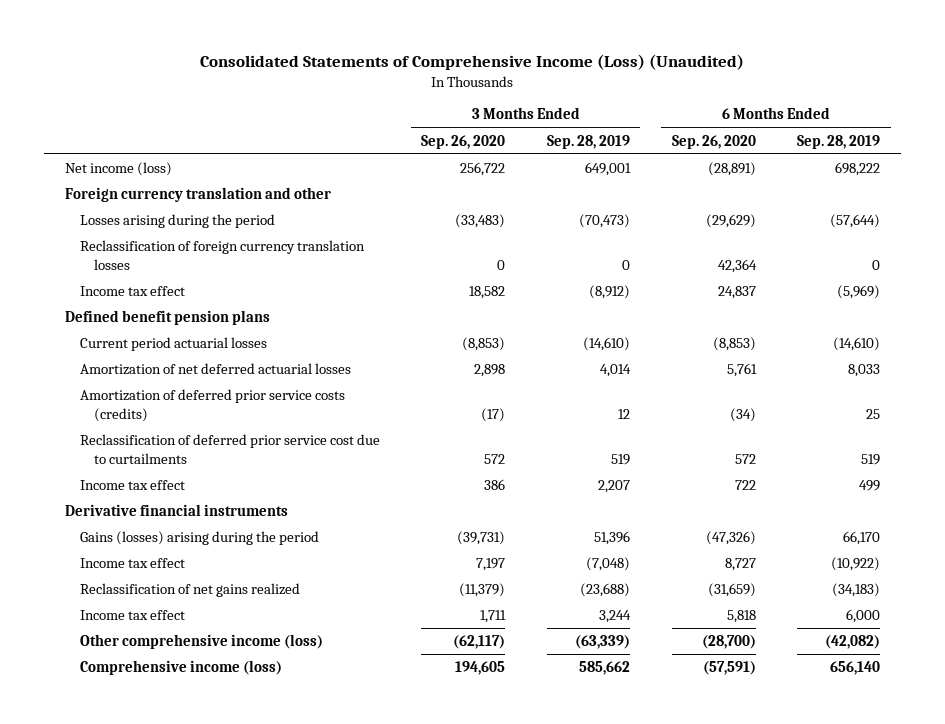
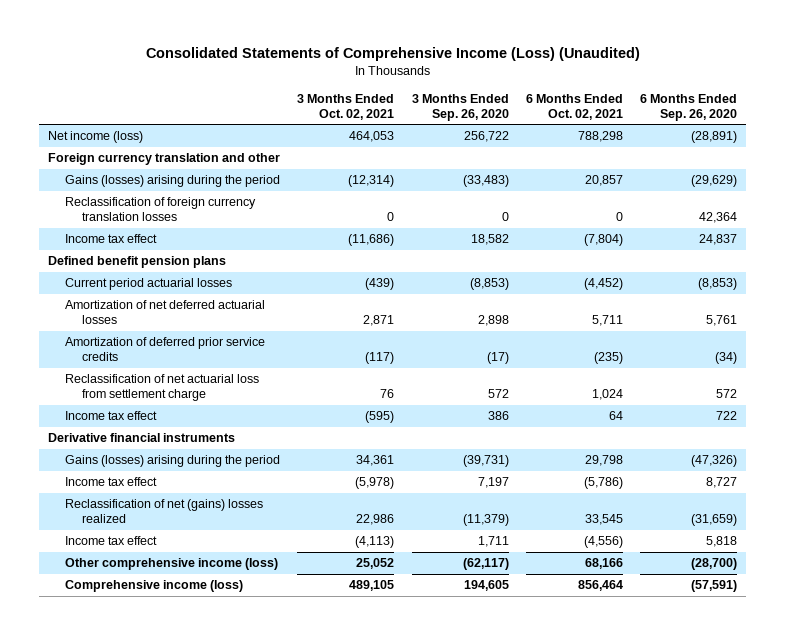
- | 3 Months Ended Sep. 26, 2020 | 3 Months Ended Sep. 28, 2019 | 6 Months Ended Sep. 26, 2020 | 6 Months Ended Sep. 28, 2019
+ | 3 Months Ended Oct. 02, 2021 | 3 Months Ended Sep. 26, 2020 | 6 Months Ended Oct. 02, 2021 | 6 Months Ended Sep. 26, 2020
- Losses arising during the period | (33,483) | (70,473) | (29,629) | (57,644)
+ Gains (losses) arising during the period | (12,314) | (33,483) | 20,857 | (29,629)
- Amortization of deferred prior service costs (credits) | (17) | 12 | (34) | 25
- Reclassification of deferred prior service cost due to curtailments | 572 | 519 | 572 | 519
+ Amortization of deferred prior service credits | (117) | (17) | (235) | (34)
+ Reclassification of net actuarial loss from settlement charge | 76 | 572 | 1,024 | 572
- Reclassification of net gains realized | (11,379) | (23,688) | (31,659) | (34,183)
+ Reclassification of net (gains) losses realized | 22,986 | (11,379) | 33,545 | (31,659)

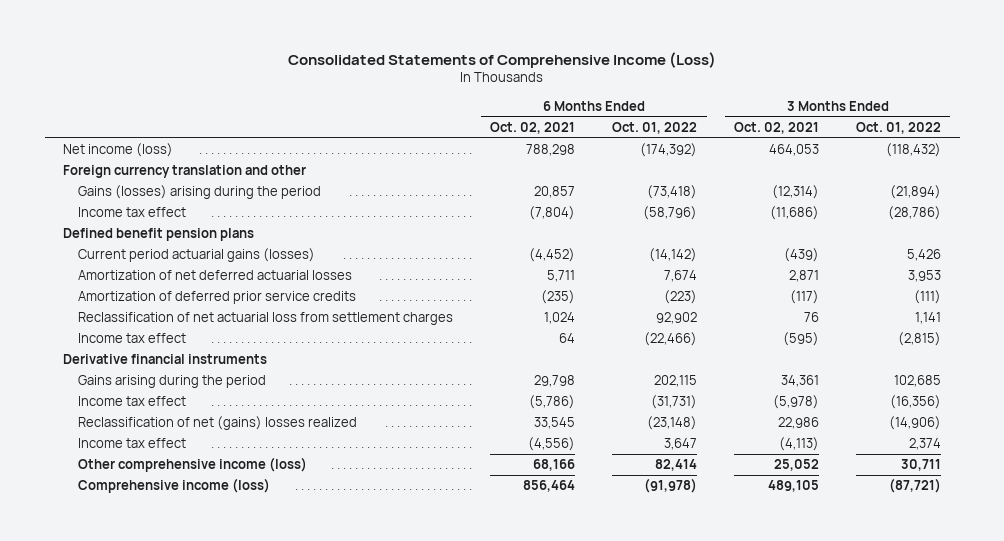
- Consolidated Statements of Comprehensive Income (Loss) (Unaudited)
+ Consolidated Statements of Comprehensive Income (Loss)
- | 3 Months Ended Oct. 02, 2021 | 3 Months Ended Sep. 26, 2020 | 6 Months Ended Oct. 02, 2021 | 6 Months Ended Sep. 26, 2020
+ | 6 Months Ended Oct. 02, 2021 | 6 Months Ended Oct. 01, 2022 | 3 Months Ended Oct. 02, 2021 | 3 Months Ended Oct. 01, 2022
- Reclassification of foreign currency translation losses | 0 | 0 | 0 | 42,364
- Current period actuarial losses | (439) | (8,853) | (4,452) | (8,853)
+ Current period actuarial gains (losses) | (4,452) | (14,142) | (439) | 5,426
- Reclassification of net actuarial loss from settlement charge | 76 | 572 | 1,024 | 572
+ Reclassification of net actuarial loss from settlement charges | 1,024 | 92,902 | 76 | 1,141
- Gains (losses) arising during the period | 34,361 | (39,731) | 29,798 | (47,326)
+ Gains arising during the period | 29,798 | 202,115 | 34,361 | 102,685

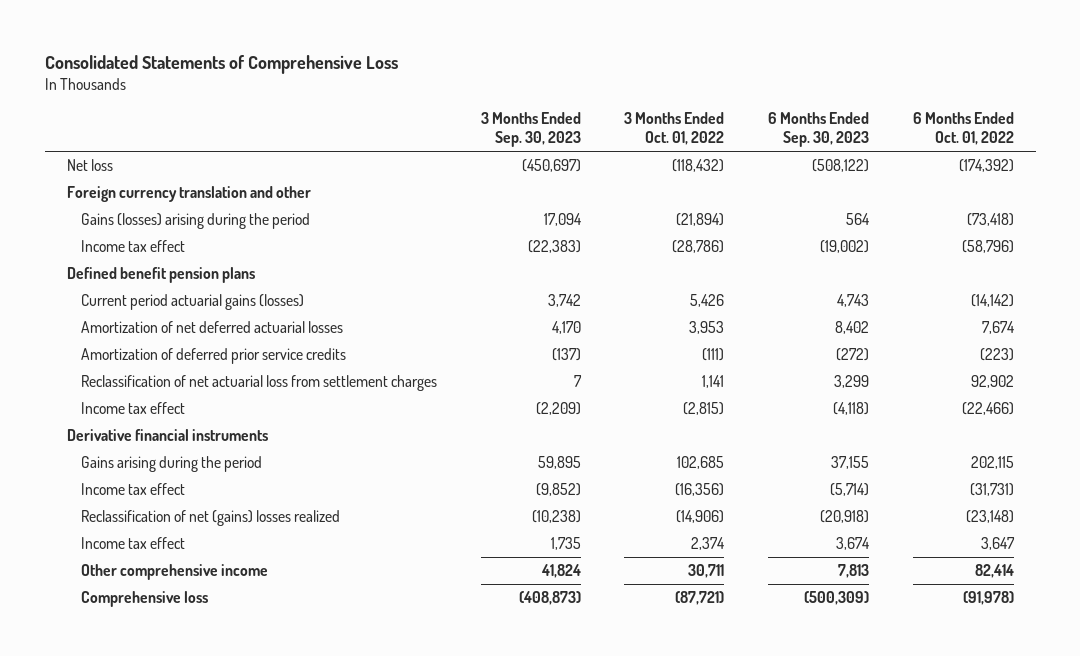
- Consolidated Statements of Comprehensive Income (Loss)
+ Consolidated Statements of Comprehensive Loss
- | 6 Months Ended Oct. 02, 2021 | 6 Months Ended Oct. 01, 2022 | 3 Months Ended Oct. 02, 2021 | 3 Months Ended Oct. 01, 2022
+ | 3 Months Ended Sep. 30, 2023 | 3 Months Ended Oct. 01, 2022 | 6 Months Ended Sep. 30, 2023 | 6 Months Ended Oct. 01, 2022
- Net income (loss) | 788,298 | (174,392) | 464,053 | (118,432)
+ Net loss | (450,697) | (118,432) | (508,122) | (174,392)
- Other comprehensive income (loss) | 68,166 | 82,414 | 25,052 | 30,711
- Comprehensive income (loss) | 856,464 | (91,978) | 489,105 | (87,721)
+ Other comprehensive income | 41,824 | 30,711 | 7,813 | 82,414
+ Comprehensive loss | (408,873) | (87,721) | (500,309) | (91,978)

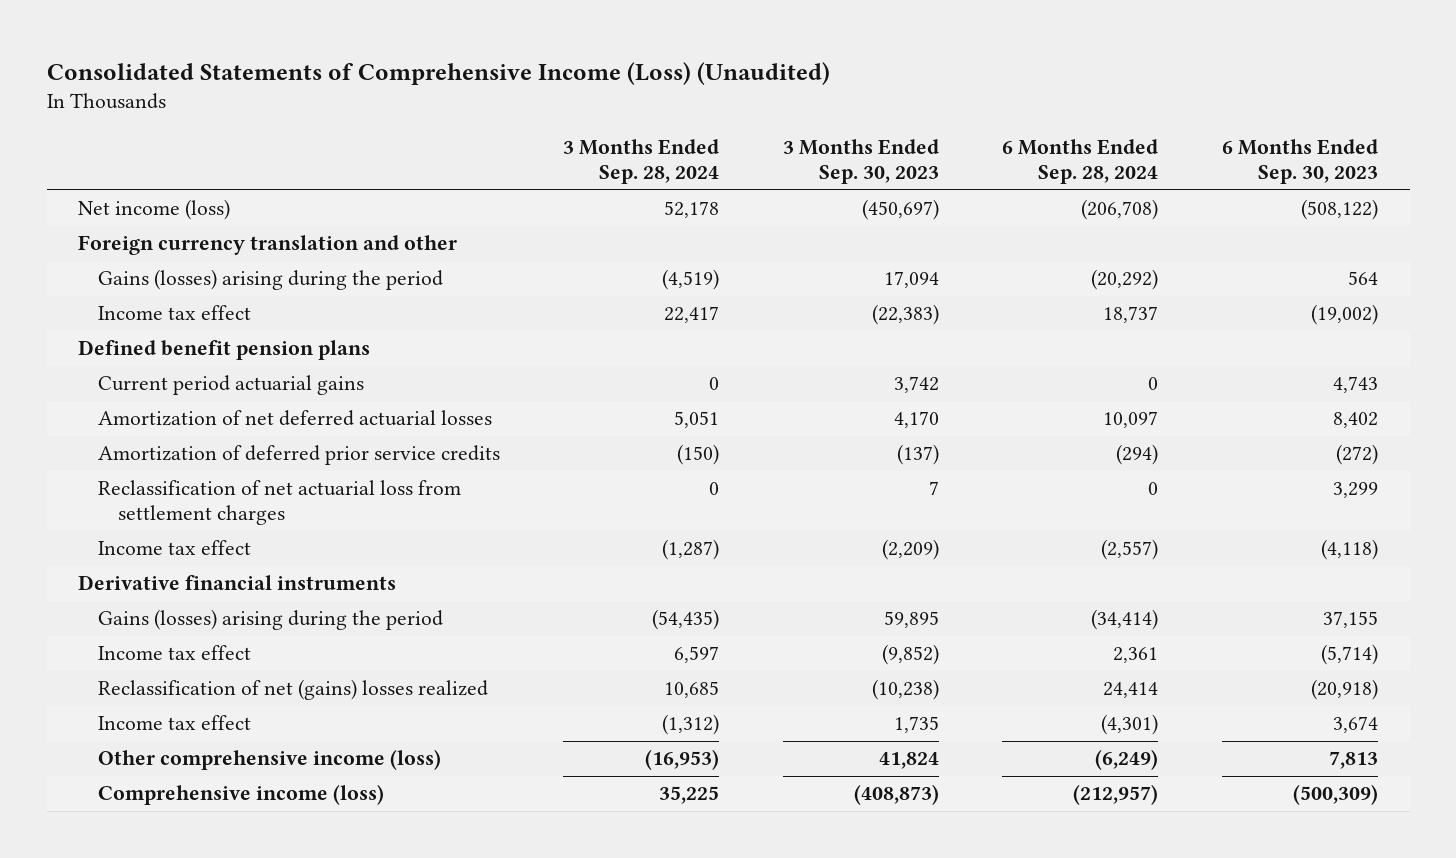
- Consolidated Statements of Comprehensive Loss
+ Consolidated Statements of Comprehensive Income (Loss) (Unaudited)
- | 3 Months Ended Sep. 30, 2023 | 3 Months Ended Oct. 01, 2022 | 6 Months Ended Sep. 30, 2023 | 6 Months Ended Oct. 01, 2022
+ | 3 Months Ended Sep. 28, 2024 | 3 Months Ended Sep. 30, 2023 | 6 Months Ended Sep. 28, 2024 | 6 Months Ended Sep. 30, 2023
- Net loss | (450,697) | (118,432) | (508,122) | (174,392)
+ Net income (loss) | 52,178 | (450,697) | (206,708) | (508,122)
- Current period actuarial gains (losses) | 3,742 | 5,426 | 4,743 | (14,142)
+ Current period actuarial gains | 0 | 3,742 | 0 | 4,743
- Gains arising during the period | 59,895 | 102,685 | 37,155 | 202,115
+ Gains (losses) arising during the period | (54,435) | 59,895 | (34,414) | 37,155
- Other comprehensive income | 41,824 | 30,711 | 7,813 | 82,414
- Comprehensive loss | (408,873) | (87,721) | (500,309) | (91,978)
+ Other comprehensive income (loss) | (16,953) | 41,824 | (6,249) | 7,813
+ Comprehensive income (loss) | 35,225 | (408,873) | (212,957) | (500,309)

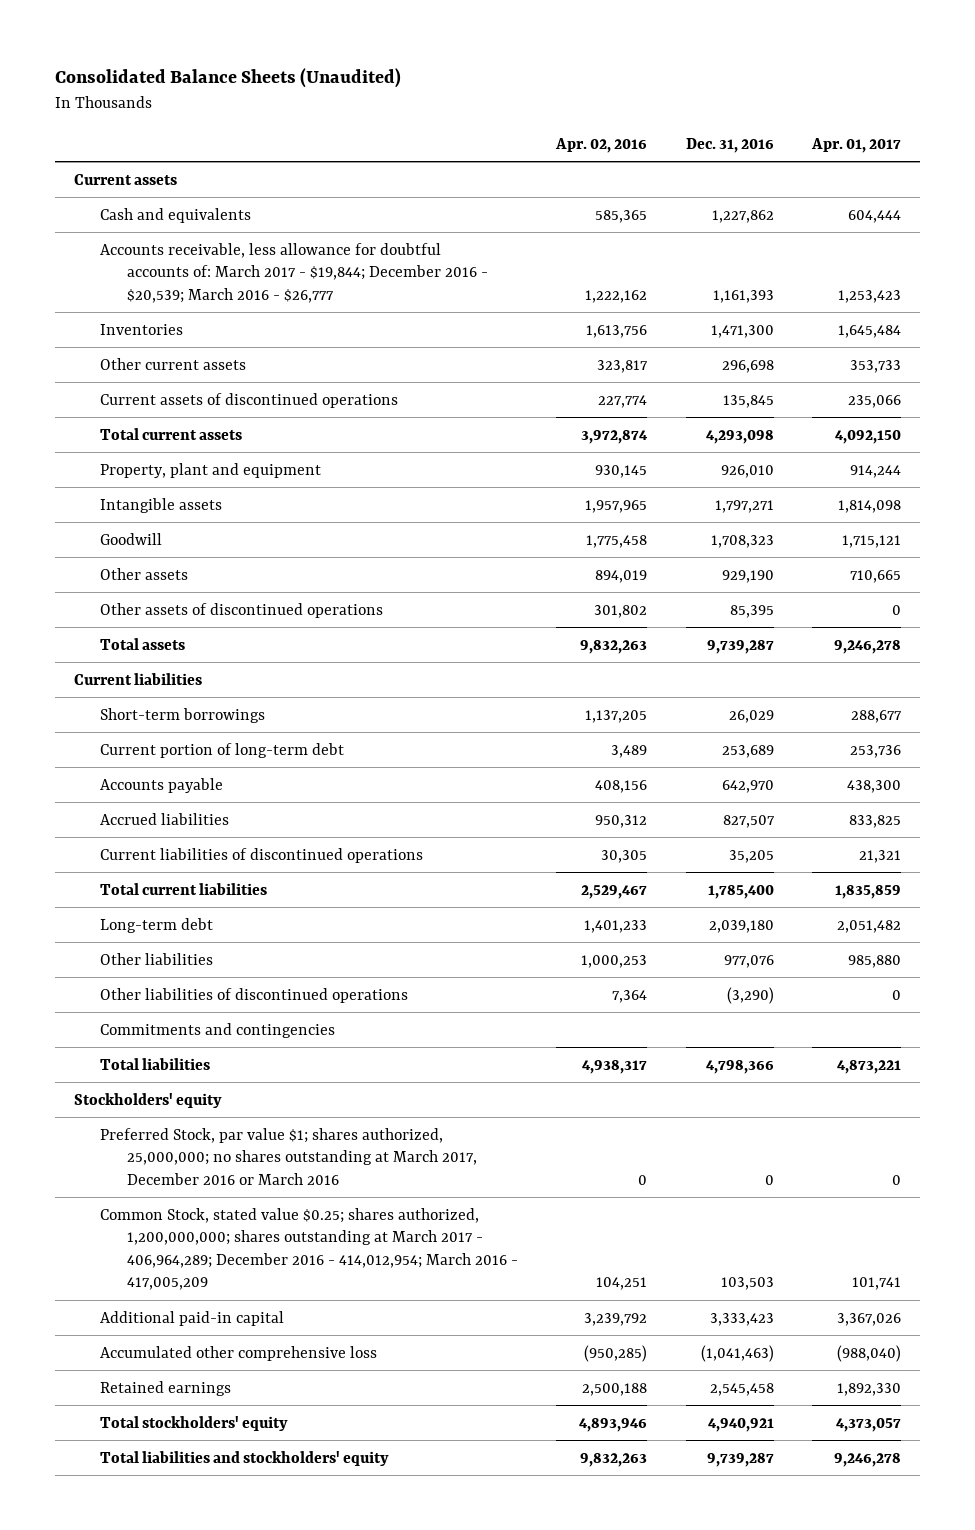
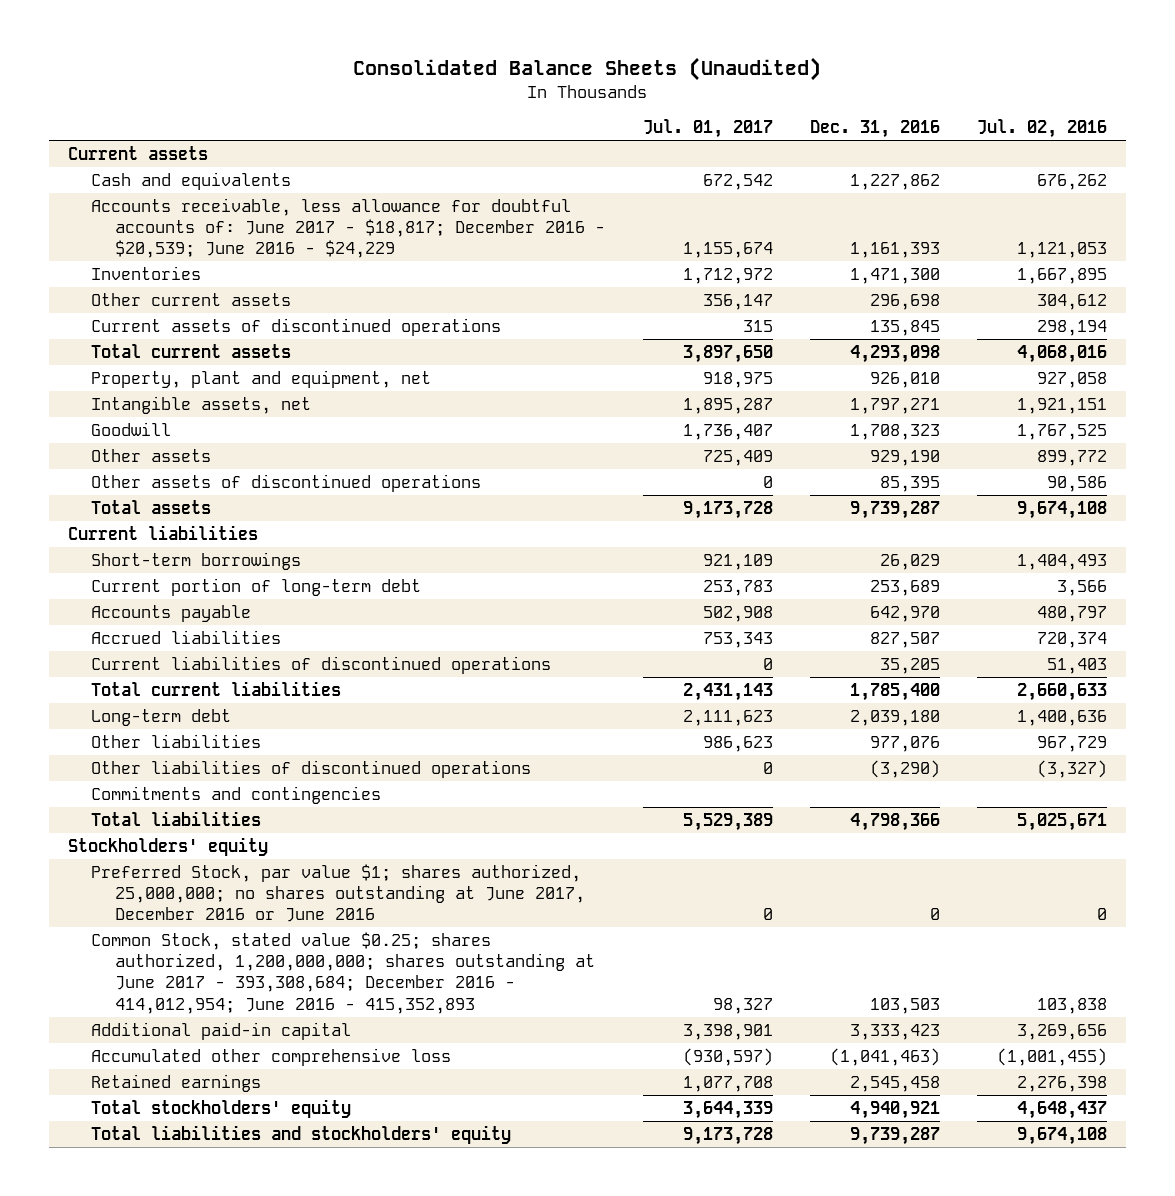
- | Apr. 02, 2016 | Dec. 31, 2016 | Apr. 01, 2017
+ | Jul. 01, 2017 | Dec. 31, 2016 | Jul. 02, 2016
- Accounts receivable, less allowance for doubtful accounts of: March 2017 - $19,844; December 2016 - $20,539; March 2016 - $26,777 | 1,222,162 | 1,161,393 | 1,253,423
+ Accounts receivable, less allowance for doubtful accounts of: June 2017 - $18,817; December 2016 - $20,539; June 2016 - $24,229 | 1,155,674 | 1,161,393 | 1,121,053
- Property, plant and equipment | 930,145 | 926,010 | 914,244
- Intangible assets | 1,957,965 | 1,797,271 | 1,814,098
+ Property, plant and equipment, net | 918,975 | 926,010 | 927,058
+ Intangible assets, net | 1,895,287 | 1,797,271 | 1,921,151
- Preferred Stock, par value $1; shares authorized, 25,000,000; no shares outstanding at March 2017, December 2016 or March 2016 | 0 | 0 | 0
- Common Stock, stated value $0.25; shares authorized, 1,200,000,000; shares outstanding at March 2017 - 406,964,289; December 2016 - 414,012,954; March 2016 - 417,005,209 | 104,251 | 103,503 | 101,741
+ Preferred Stock, par value $1; shares authorized, 25,000,000; no shares outstanding at June 2017, December 2016 or June 2016 | 0 | 0 | 0
+ Common Stock, stated value $0.25; shares authorized, 1,200,000,000; shares outstanding at June 2017 - 393,308,684; December 2016 - 414,012,954; June 2016 - 415,352,893 | 98,327 | 103,503 | 103,838

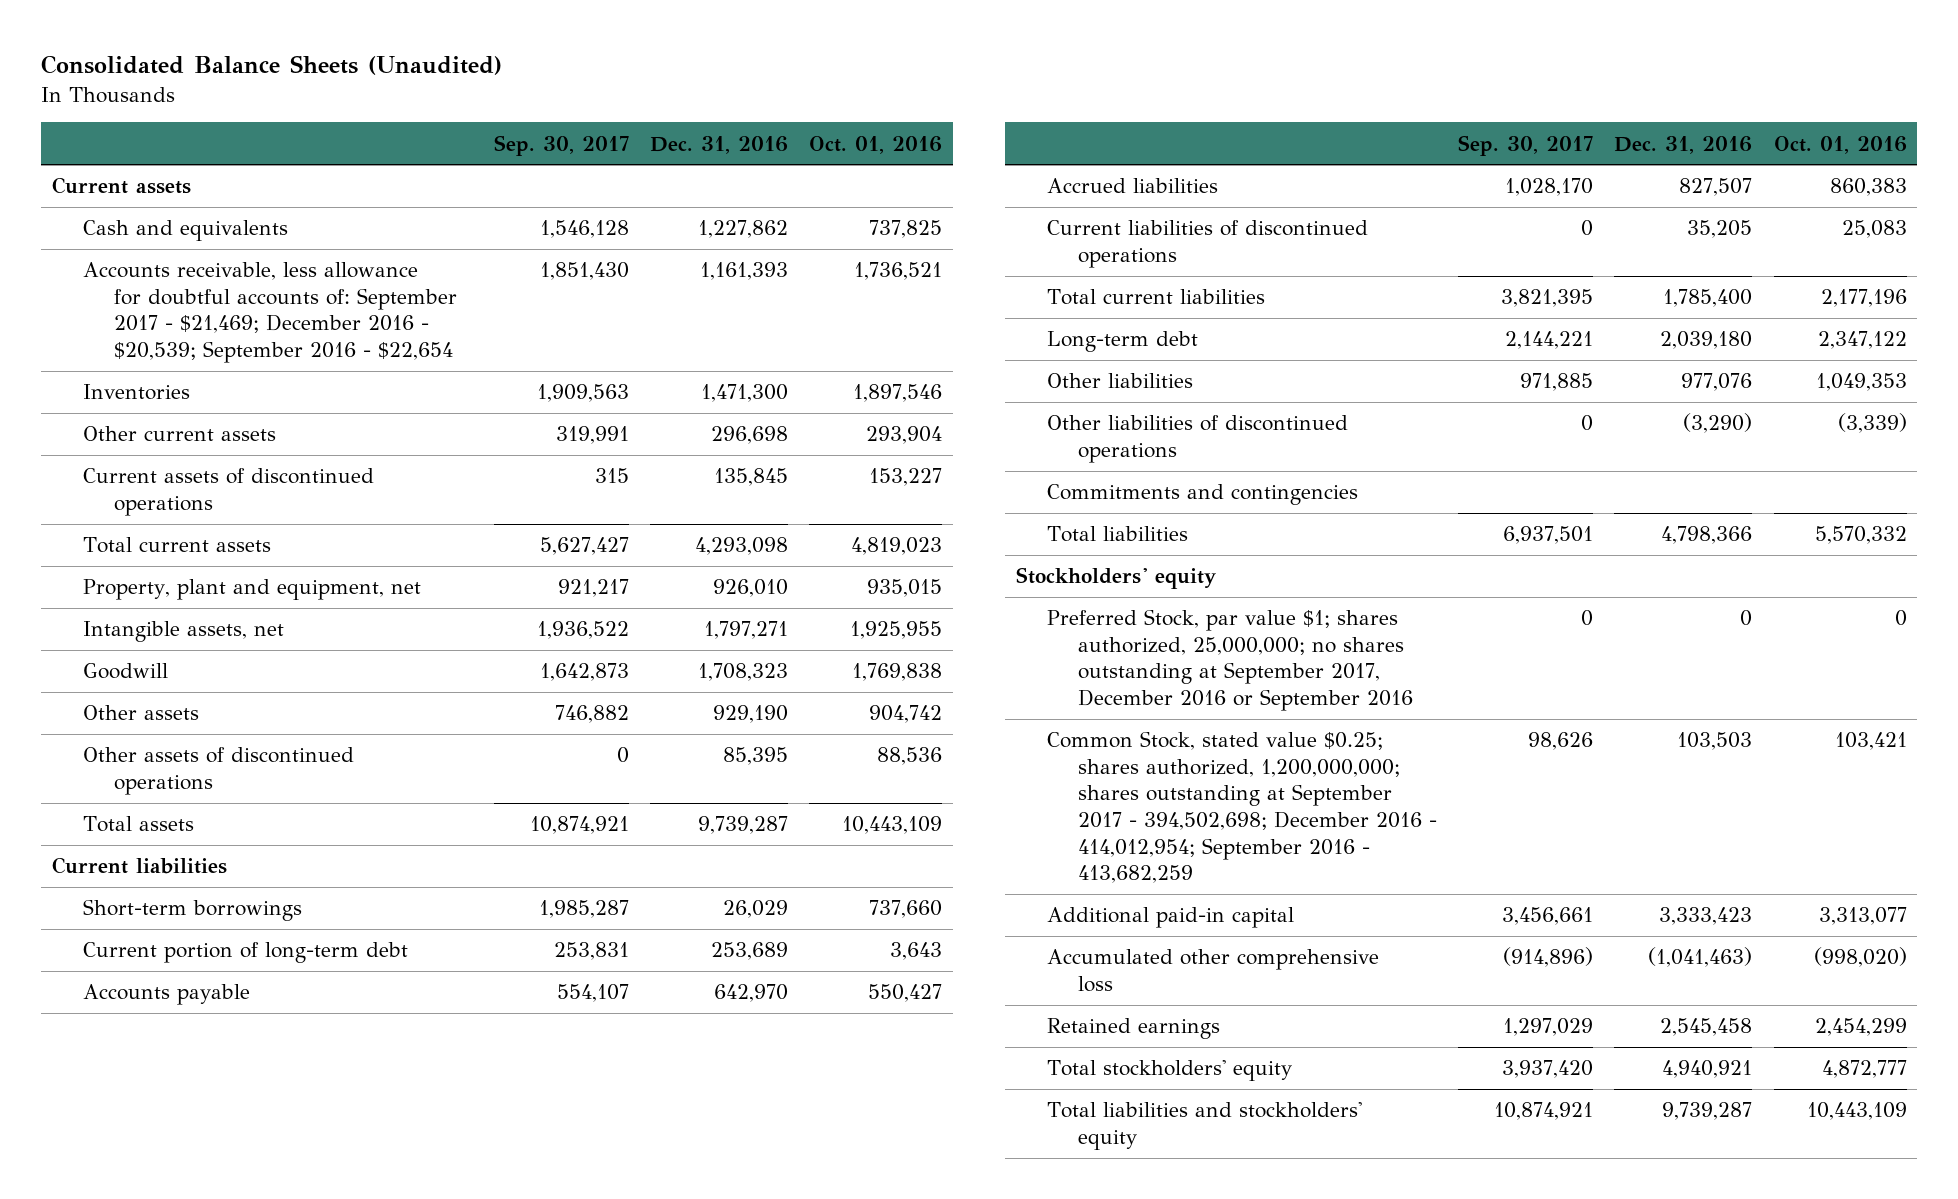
- | Jul. 01, 2017 | Dec. 31, 2016 | Jul. 02, 2016
+ | Sep. 30, 2017 | Dec. 31, 2016 | Oct. 01, 2016
- Accounts receivable, less allowance for doubtful accounts of: June 2017 - $18,817; December 2016 - $20,539; June 2016 - $24,229 | 1,155,674 | 1,161,393 | 1,121,053
+ Accounts receivable, less allowance for doubtful accounts of: September 2017 - $21,469; December 2016 - $20,539; September 2016 - $22,654 | 1,851,430 | 1,161,393 | 1,736,521
- Preferred Stock, par value $1; shares authorized, 25,000,000; no shares outstanding at June 2017, December 2016 or June 2016 | 0 | 0 | 0
- Common Stock, stated value $0.25; shares authorized, 1,200,000,000; shares outstanding at June 2017 - 393,308,684; December 2016 - 414,012,954; June 2016 - 415,352,893 | 98,327 | 103,503 | 103,838
+ Preferred Stock, par value $1; shares authorized, 25,000,000; no shares outstanding at September 2017, December 2016 or September 2016 | 0 | 0 | 0
+ Common Stock, stated value $0.25; shares authorized, 1,200,000,000; shares outstanding at September 2017 - 394,502,698; December 2016 - 414,012,954; September 2016 - 413,682,259 | 98,626 | 103,503 | 103,421

